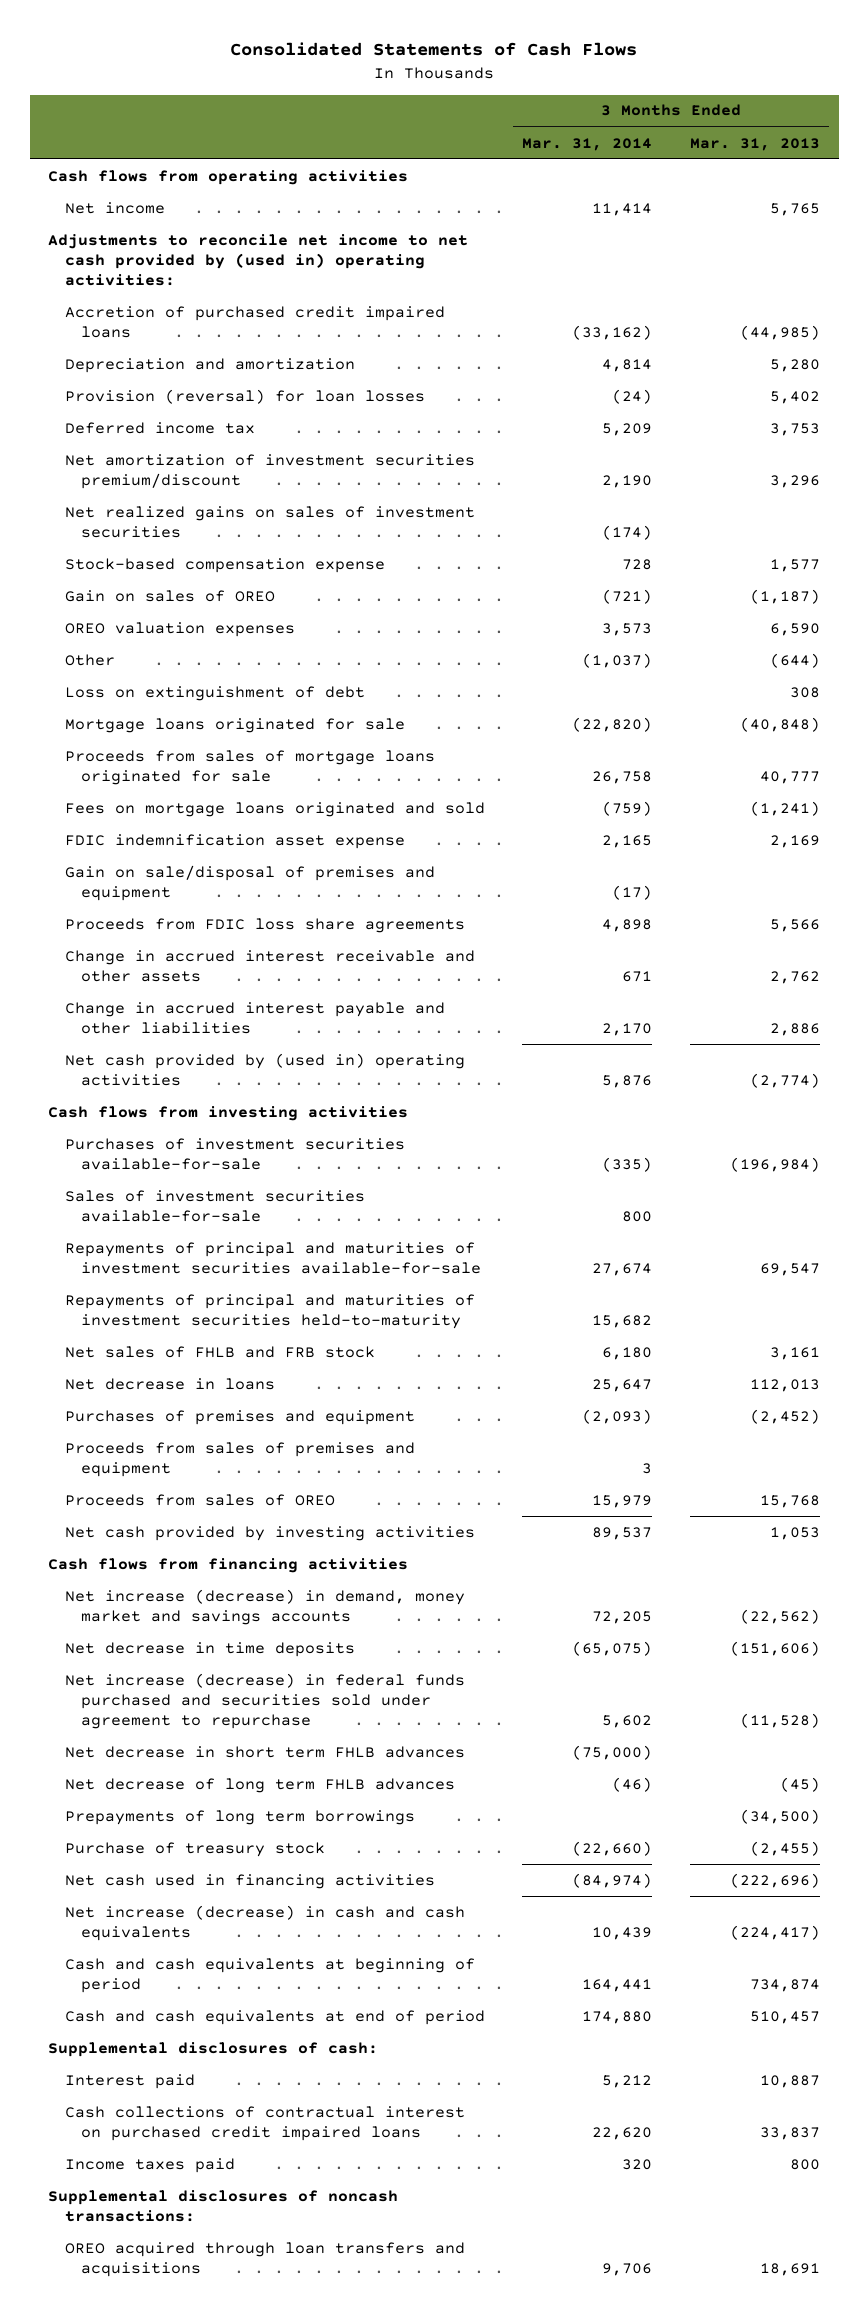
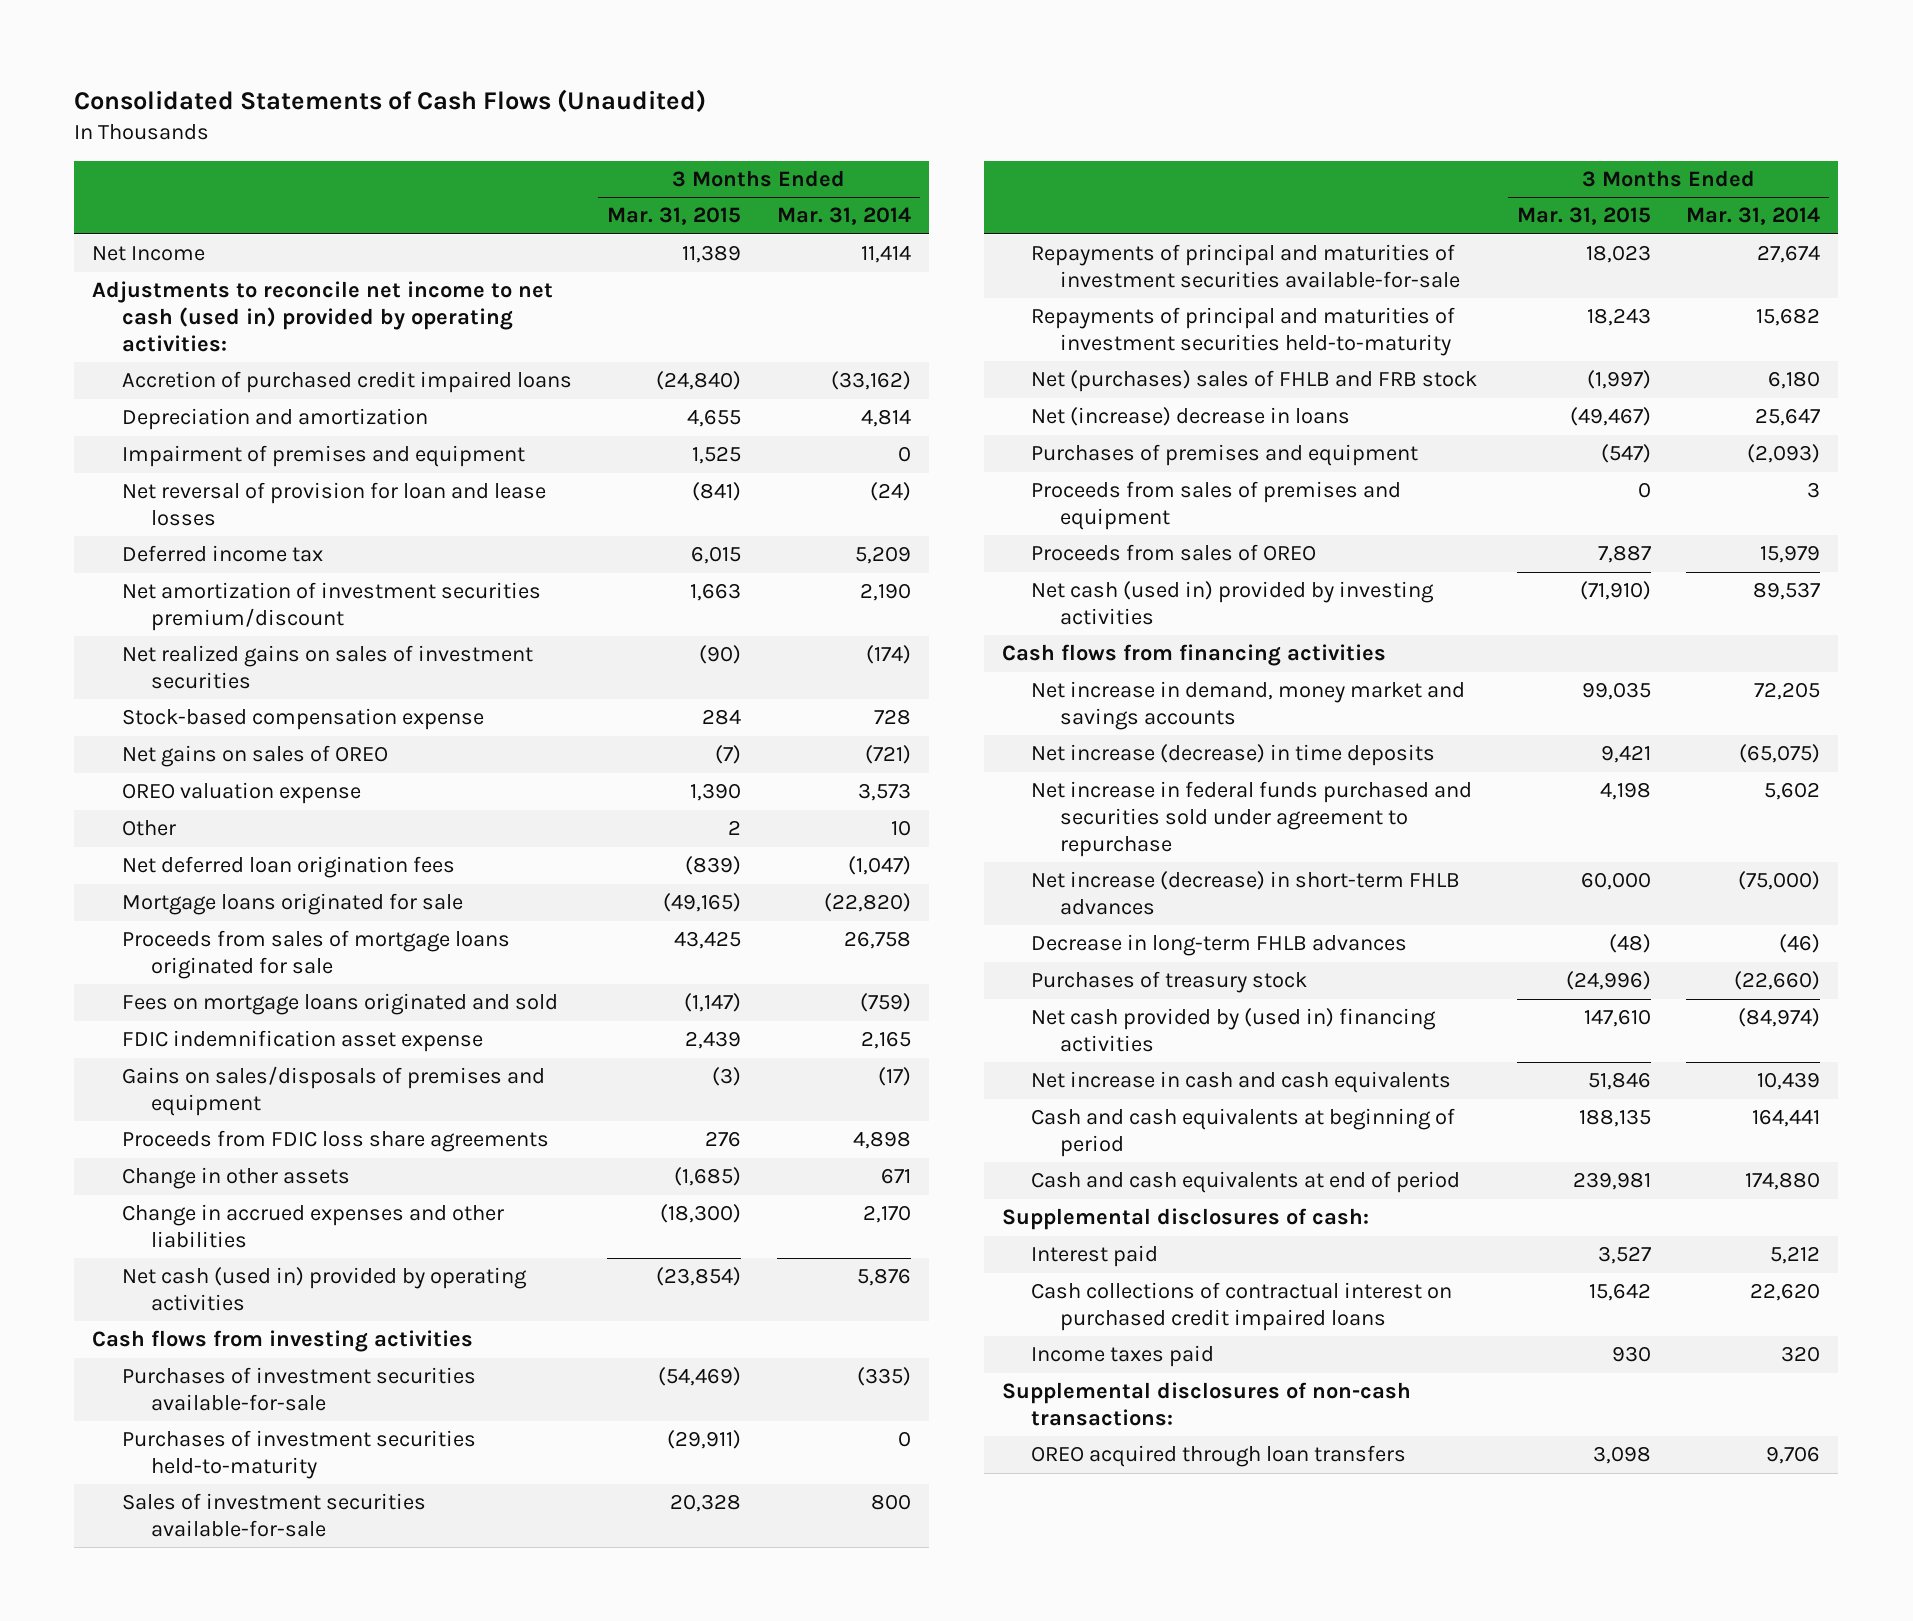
- Consolidated Statements of Cash Flows
+ Consolidated Statements of Cash Flows (Unaudited)
- | 3 Months Ended Mar. 31, 2014 | 3 Months Ended Mar. 31, 2013
+ | 3 Months Ended Mar. 31, 2015 | 3 Months Ended Mar. 31, 2014
- Cash flows from operating activities
- Net income | 11,414 | 5,765
- Adjustments to reconcile net income to net cash provided by (used in) operating activities:
+ Net Income | 11,389 | 11,414
+ Adjustments to reconcile net income to net cash (used in) provided by operating activities:
- Provision (reversal) for loan losses | (24) | 5,402
+ Impairment of premises and equipment | 1,525 | 0
+ Net reversal of provision for loan and lease losses | (841) | (24)
- Gain on sales of OREO | (721) | (1,187)
- OREO valuation expenses | 3,573 | 6,590
- Other | (1,037) | (644)
- Loss on extinguishment of debt | | 308
+ Net gains on sales of OREO | (7) | (721)
+ OREO valuation expense | 1,390 | 3,573
+ Other | 2 | 10
+ Net deferred loan origination fees | (839) | (1,047)
- Gain on sale/disposal of premises and equipment | (17) |
+ Gains on sales/disposals of premises and equipment | (3) | (17)
- Change in accrued interest receivable and other assets | 671 | 2,762
- Change in accrued interest payable and other liabilities | 2,170 | 2,886
- Net cash provided by (used in) operating activities | 5,876 | (2,774)
+ Change in other assets | (1,685) | 671
+ Change in accrued expenses and other liabilities | (18,300) | 2,170
+ Net cash (used in) provided by operating activities | (23,854) | 5,876
+ Purchases of investment securities held-to-maturity | (29,911) | 0
- Net sales of FHLB and FRB stock | 6,180 | 3,161
- Net decrease in loans | 25,647 | 112,013
+ Net (purchases) sales of FHLB and FRB stock | (1,997) | 6,180
+ Net (increase) decrease in loans | (49,467) | 25,647
- Net cash provided by investing activities | 89,537 | 1,053
+ Net cash (used in) provided by investing activities | (71,910) | 89,537
- Net increase (decrease) in demand, money market and savings accounts | 72,205 | (22,562)
- Net decrease in time deposits | (65,075) | (151,606)
- Net increase (decrease) in federal funds purchased and securities sold under agreement to repurchase | 5,602 | (11,528)
- Net decrease in short term FHLB advances | (75,000) |
- Net decrease of long term FHLB advances | (46) | (45)
- Prepayments of long term borrowings | | (34,500)
- Purchase of treasury stock | (22,660) | (2,455)
- Net cash used in financing activities | (84,974) | (222,696)
- Net increase (decrease) in cash and cash equivalents | 10,439 | (224,417)
+ Net increase in demand, money market and savings accounts | 99,035 | 72,205
+ Net increase (decrease) in time deposits | 9,421 | (65,075)
+ Net increase in federal funds purchased and securities sold under agreement to repurchase | 4,198 | 5,602
+ Net increase (decrease) in short-term FHLB advances | 60,000 | (75,000)
+ Decrease in long-term FHLB advances | (48) | (46)
+ Purchases of treasury stock | (24,996) | (22,660)
+ Net cash provided by (used in) financing activities | 147,610 | (84,974)
+ Net increase in cash and cash equivalents | 51,846 | 10,439
- Supplemental disclosures of noncash transactions:
- OREO acquired through loan transfers and acquisitions | 9,706 | 18,691
+ Supplemental disclosures of non-cash transactions:
+ OREO acquired through loan transfers | 3,098 | 9,706

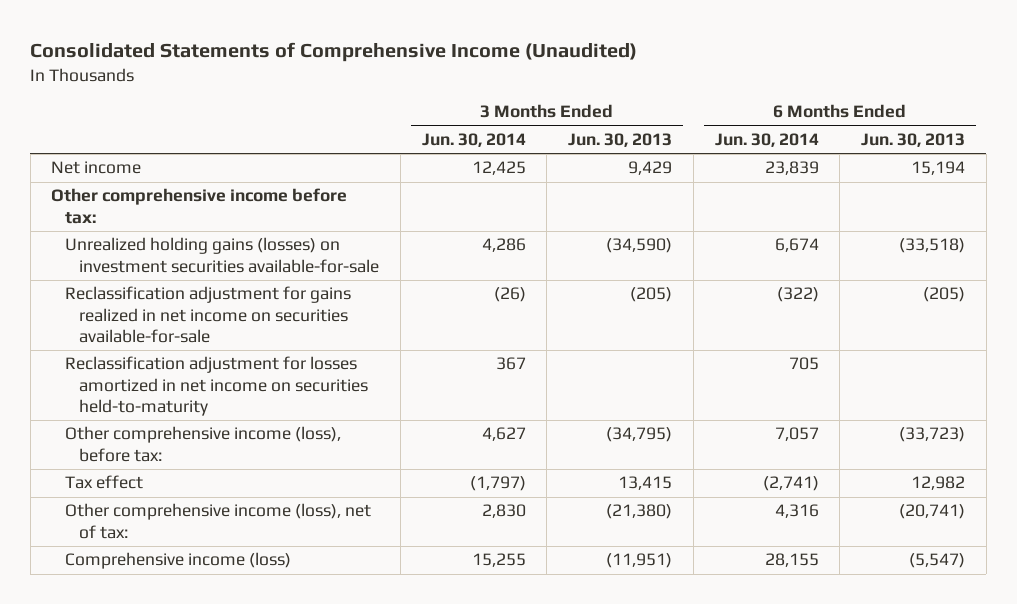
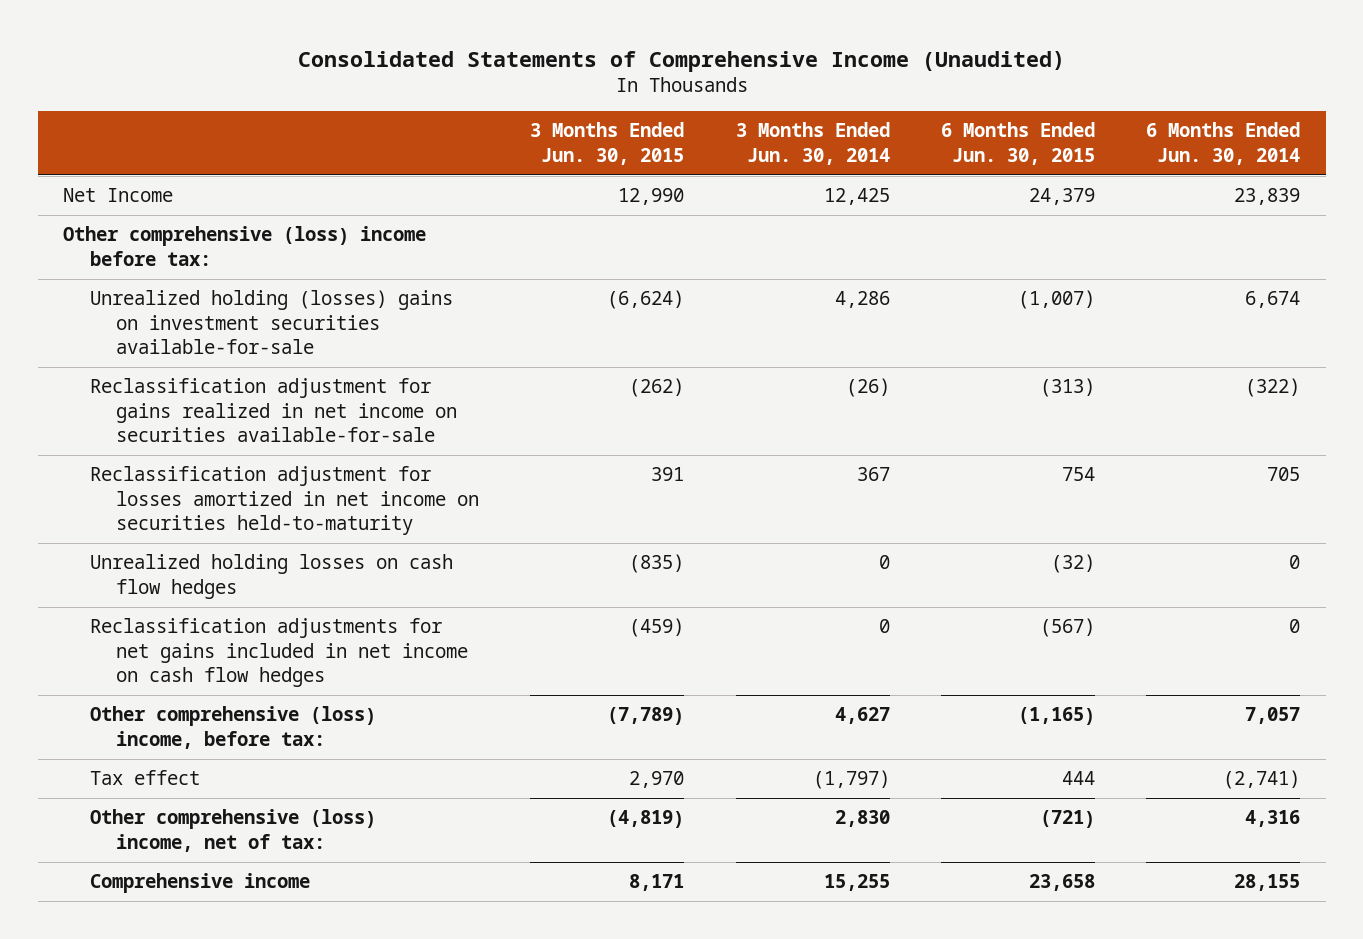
- | 3 Months Ended Jun. 30, 2014 | 3 Months Ended Jun. 30, 2013 | 6 Months Ended Jun. 30, 2014 | 6 Months Ended Jun. 30, 2013
+ | 3 Months Ended Jun. 30, 2015 | 3 Months Ended Jun. 30, 2014 | 6 Months Ended Jun. 30, 2015 | 6 Months Ended Jun. 30, 2014
- Net income | 12,425 | 9,429 | 23,839 | 15,194
- Other comprehensive income before tax:
- Unrealized holding gains (losses) on investment securities available-for-sale | 4,286 | (34,590) | 6,674 | (33,518)
+ Net Income | 12,990 | 12,425 | 24,379 | 23,839
+ Other comprehensive (loss) income before tax:
+ Unrealized holding (losses) gains on investment securities available-for-sale | (6,624) | 4,286 | (1,007) | 6,674
- Other comprehensive income (loss), before tax: | 4,627 | (34,795) | 7,057 | (33,723)
+ Unrealized holding losses on cash flow hedges | (835) | 0 | (32) | 0
+ Reclassification adjustments for net gains included in net income on cash flow hedges | (459) | 0 | (567) | 0
+ Other comprehensive (loss) income, before tax: | (7,789) | 4,627 | (1,165) | 7,057
- Other comprehensive income (loss), net of tax: | 2,830 | (21,380) | 4,316 | (20,741)
- Comprehensive income (loss) | 15,255 | (11,951) | 28,155 | (5,547)
+ Other comprehensive (loss) income, net of tax: | (4,819) | 2,830 | (721) | 4,316
+ Comprehensive income | 8,171 | 15,255 | 23,658 | 28,155

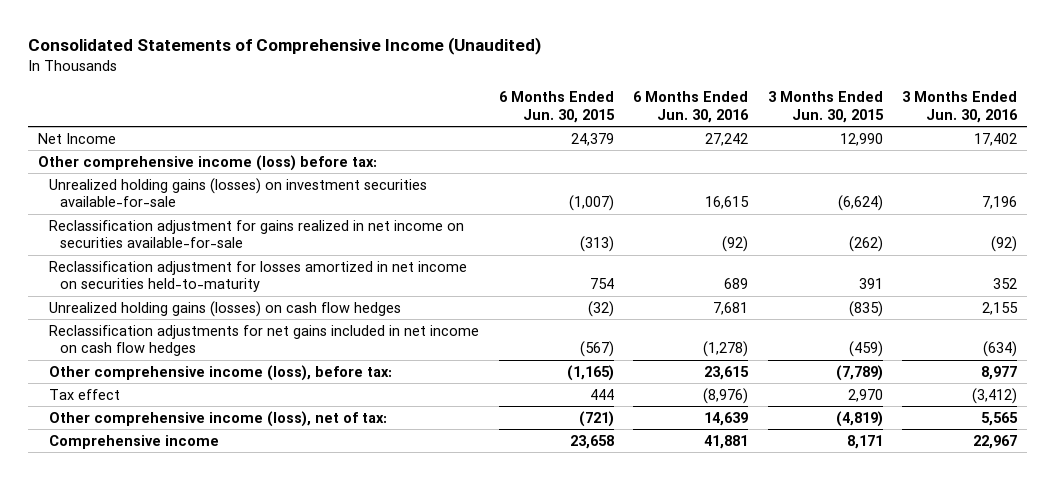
- | 3 Months Ended Jun. 30, 2015 | 3 Months Ended Jun. 30, 2014 | 6 Months Ended Jun. 30, 2015 | 6 Months Ended Jun. 30, 2014
+ | 6 Months Ended Jun. 30, 2015 | 6 Months Ended Jun. 30, 2016 | 3 Months Ended Jun. 30, 2015 | 3 Months Ended Jun. 30, 2016
- Other comprehensive (loss) income before tax:
- Unrealized holding (losses) gains on investment securities available-for-sale | (6,624) | 4,286 | (1,007) | 6,674
+ Other comprehensive income (loss) before tax:
+ Unrealized holding gains (losses) on investment securities available-for-sale | (1,007) | 16,615 | (6,624) | 7,196
- Unrealized holding losses on cash flow hedges | (835) | 0 | (32) | 0
+ Unrealized holding gains (losses) on cash flow hedges | (32) | 7,681 | (835) | 2,155
- Other comprehensive (loss) income, before tax: | (7,789) | 4,627 | (1,165) | 7,057
+ Other comprehensive income (loss), before tax: | (1,165) | 23,615 | (7,789) | 8,977
- Other comprehensive (loss) income, net of tax: | (4,819) | 2,830 | (721) | 4,316
+ Other comprehensive income (loss), net of tax: | (721) | 14,639 | (4,819) | 5,565

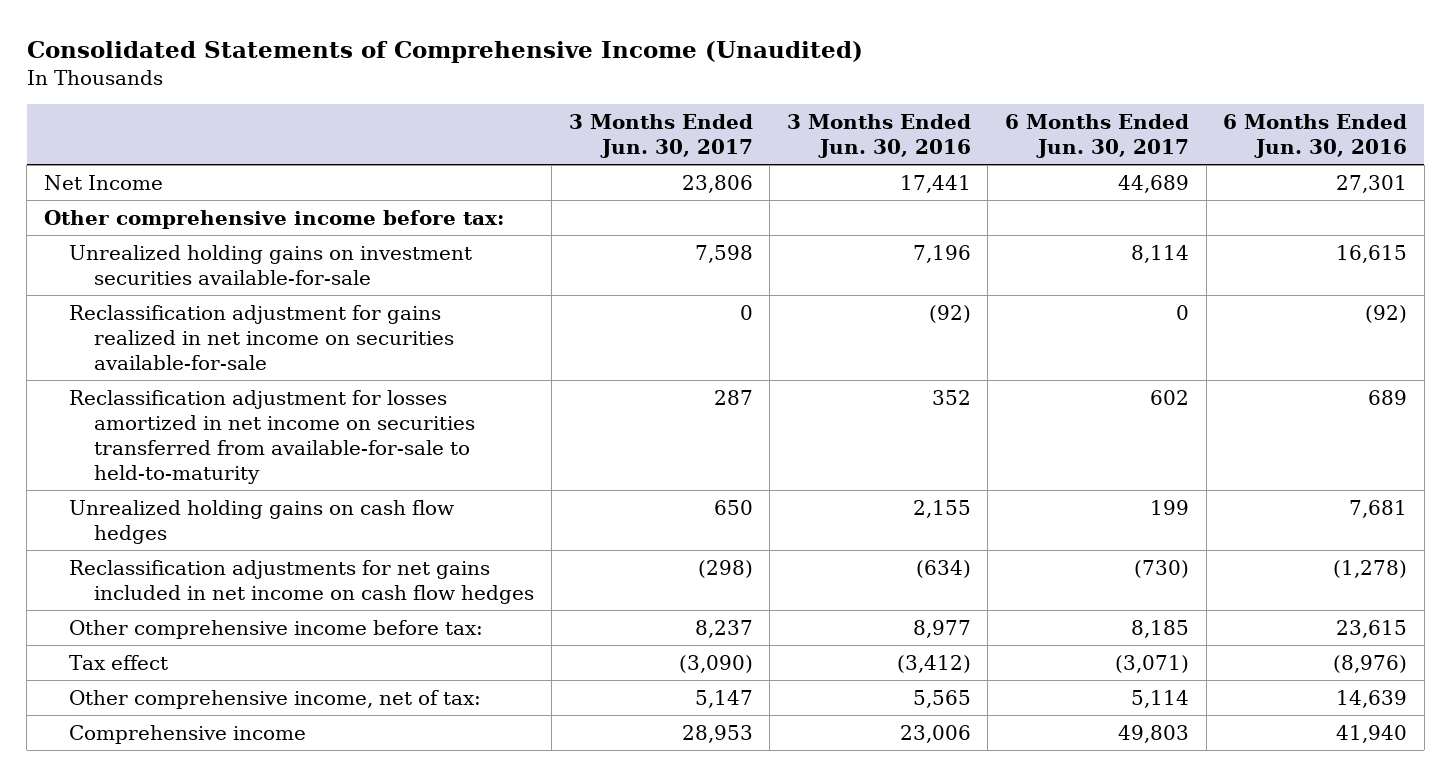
- | 6 Months Ended Jun. 30, 2015 | 6 Months Ended Jun. 30, 2016 | 3 Months Ended Jun. 30, 2015 | 3 Months Ended Jun. 30, 2016
+ | 3 Months Ended Jun. 30, 2017 | 3 Months Ended Jun. 30, 2016 | 6 Months Ended Jun. 30, 2017 | 6 Months Ended Jun. 30, 2016
- Net Income | 24,379 | 27,242 | 12,990 | 17,402
- Other comprehensive income (loss) before tax:
- Unrealized holding gains (losses) on investment securities available-for-sale | (1,007) | 16,615 | (6,624) | 7,196
+ Net Income | 23,806 | 17,441 | 44,689 | 27,301
+ Other comprehensive income before tax:
+ Unrealized holding gains on investment securities available-for-sale | 7,598 | 7,196 | 8,114 | 16,615
- Reclassification adjustment for losses amortized in net income on securities held-to-maturity | 754 | 689 | 391 | 352
- Unrealized holding gains (losses) on cash flow hedges | (32) | 7,681 | (835) | 2,155
+ Reclassification adjustment for losses amortized in net income on securities transferred from available-for-sale to held-to-maturity | 287 | 352 | 602 | 689
+ Unrealized holding gains on cash flow hedges | 650 | 2,155 | 199 | 7,681
- Other comprehensive income (loss), before tax: | (1,165) | 23,615 | (7,789) | 8,977
+ Other comprehensive income before tax: | 8,237 | 8,977 | 8,185 | 23,615
- Other comprehensive income (loss), net of tax: | (721) | 14,639 | (4,819) | 5,565
- Comprehensive income | 23,658 | 41,881 | 8,171 | 22,967
+ Other comprehensive income, net of tax: | 5,147 | 5,565 | 5,114 | 14,639
+ Comprehensive income | 28,953 | 23,006 | 49,803 | 41,940

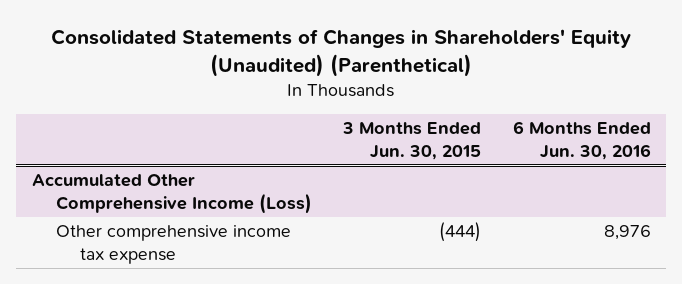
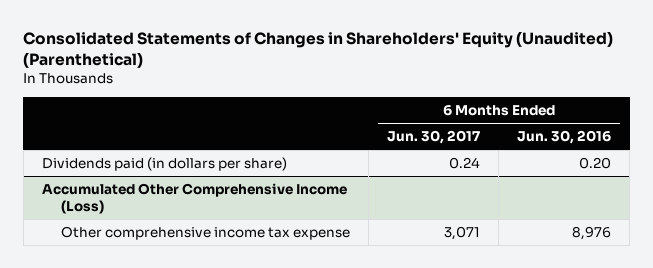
- | 3 Months Ended Jun. 30, 2015 | 6 Months Ended Jun. 30, 2016
+ | 6 Months Ended Jun. 30, 2017 | 6 Months Ended Jun. 30, 2016
+ Dividends paid (in dollars per share) | 0.24 | 0.20

